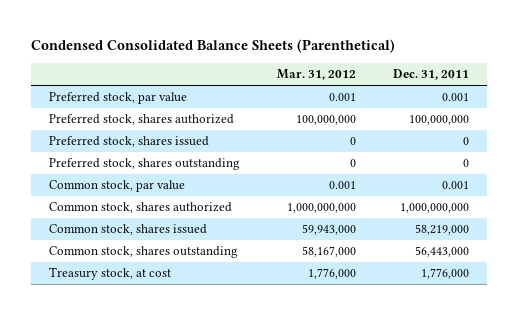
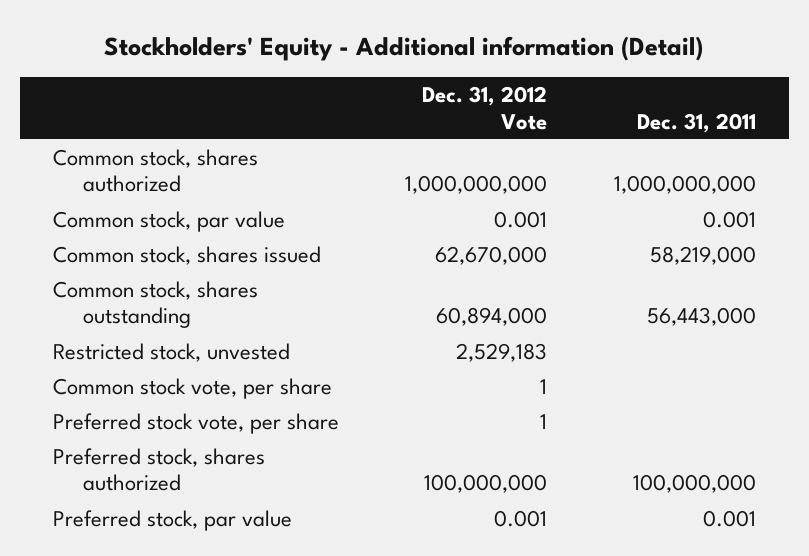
- Condensed Consolidated Balance Sheets (Parenthetical)
+ Stockholders' Equity - Additional information (Detail)
- | Mar. 31, 2012 | Dec. 31, 2011
+ | Dec. 31, 2012 Vote | Dec. 31, 2011
- Preferred stock, shares issued | 0 | 0
- Preferred stock, shares outstanding | 0 | 0
moved down: Common stock, par value | 0.001 | 0.001
- Treasury stock, at cost | 1,776,000 | 1,776,000
+ Restricted stock, unvested | 2,529,183 |
+ Common stock vote, per share | 1 |
+ Preferred stock vote, per share | 1 |
moved down: Preferred stock, shares authorized | 100,000,000 | 100,000,000
moved down: Preferred stock, par value | 0.001 | 0.001

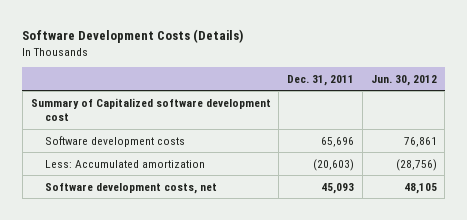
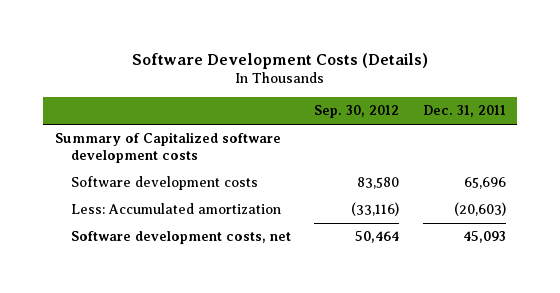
- | Dec. 31, 2011 | Jun. 30, 2012
+ | Sep. 30, 2012 | Dec. 31, 2011
- Summary of Capitalized software development cost
+ Summary of Capitalized software development costs

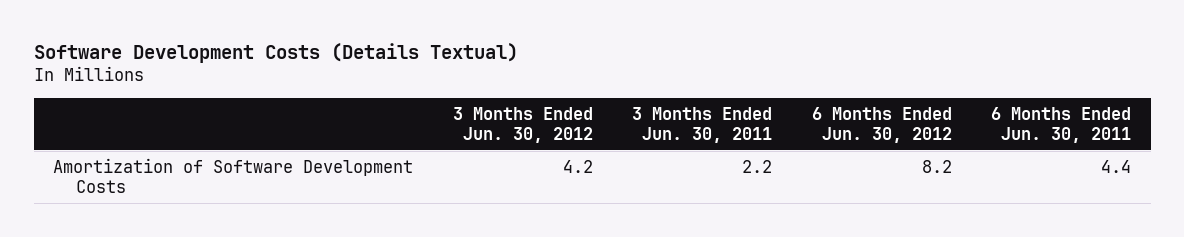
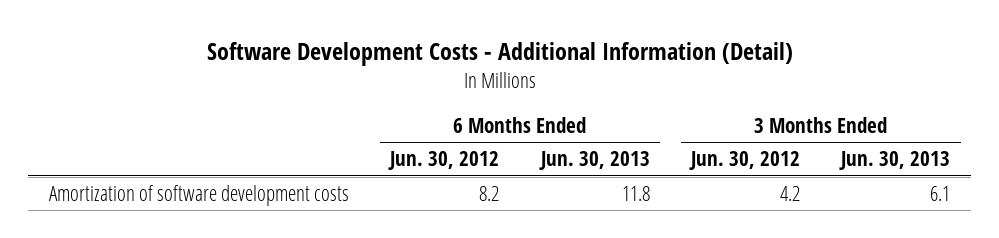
- Software Development Costs (Details Textual)
+ Software Development Costs - Additional Information (Detail)
- | 3 Months Ended Jun. 30, 2012 | 3 Months Ended Jun. 30, 2011 | 6 Months Ended Jun. 30, 2012 | 6 Months Ended Jun. 30, 2011
+ | 6 Months Ended Jun. 30, 2012 | 6 Months Ended Jun. 30, 2013 | 3 Months Ended Jun. 30, 2012 | 3 Months Ended Jun. 30, 2013
- Amortization of Software Development Costs | 4.2 | 2.2 | 8.2 | 4.4
+ Amortization of software development costs | 8.2 | 11.8 | 4.2 | 6.1

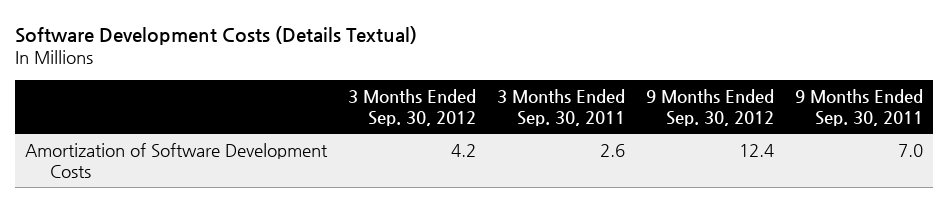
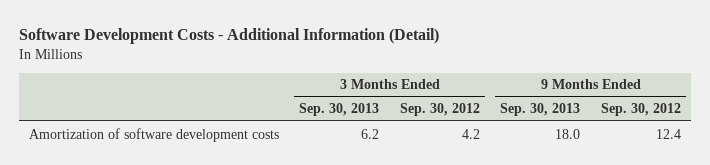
- Software Development Costs (Details Textual)
+ Software Development Costs - Additional Information (Detail)
- | 3 Months Ended Sep. 30, 2012 | 3 Months Ended Sep. 30, 2011 | 9 Months Ended Sep. 30, 2012 | 9 Months Ended Sep. 30, 2011
+ | 3 Months Ended Sep. 30, 2013 | 3 Months Ended Sep. 30, 2012 | 9 Months Ended Sep. 30, 2013 | 9 Months Ended Sep. 30, 2012
- Amortization of Software Development Costs | 4.2 | 2.6 | 12.4 | 7.0
+ Amortization of software development costs | 6.2 | 4.2 | 18.0 | 12.4

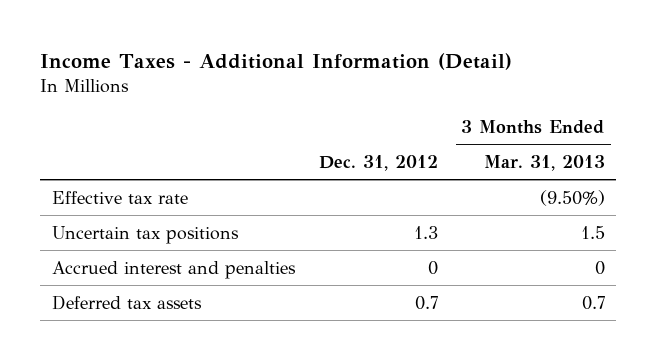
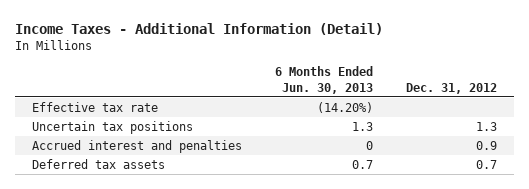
- | Dec. 31, 2012 | 3 Months Ended Mar. 31, 2013
+ | 6 Months Ended Jun. 30, 2013 | Dec. 31, 2012
- Accrued interest and penalties | 0 | 0
+ Accrued interest and penalties | 0 | 0.9

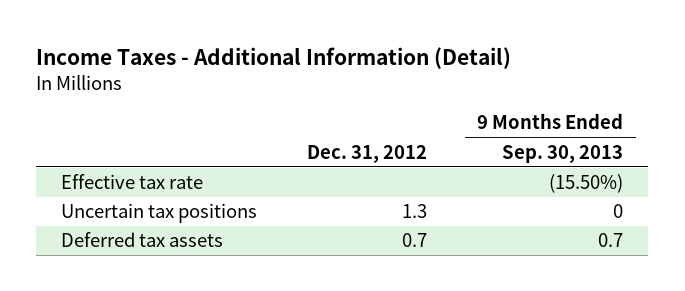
- | 6 Months Ended Jun. 30, 2013 | Dec. 31, 2012
+ | Dec. 31, 2012 | 9 Months Ended Sep. 30, 2013
- Accrued interest and penalties | 0 | 0.9

